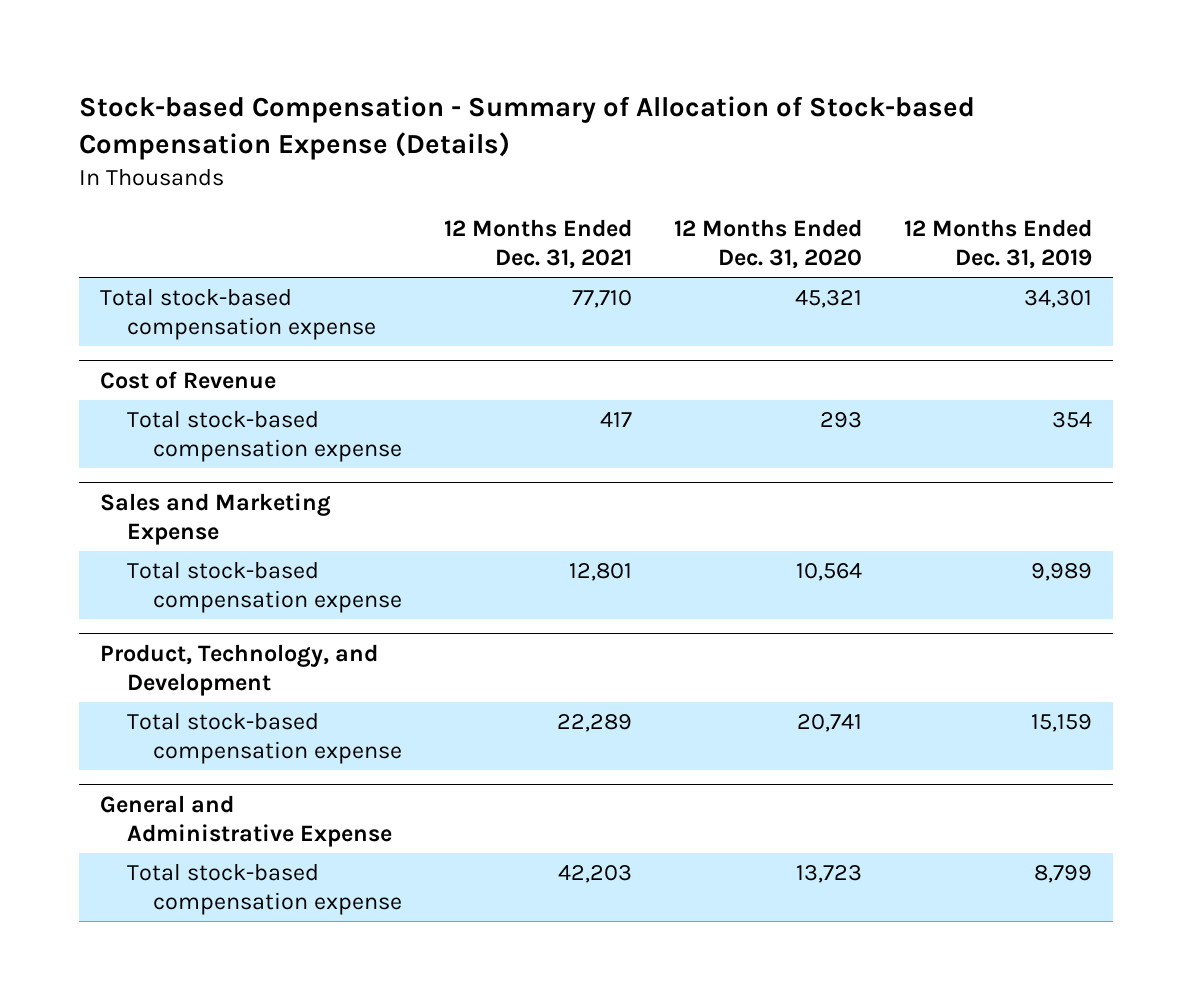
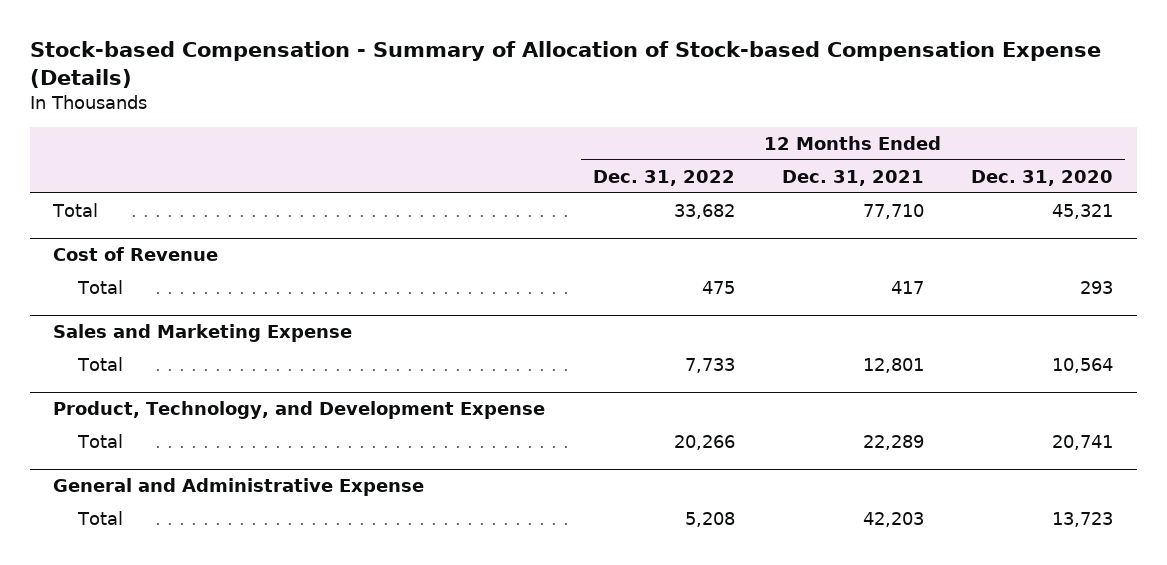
- | 12 Months Ended Dec. 31, 2021 | 12 Months Ended Dec. 31, 2020 | 12 Months Ended Dec. 31, 2019
+ | 12 Months Ended Dec. 31, 2022 | 12 Months Ended Dec. 31, 2021 | 12 Months Ended Dec. 31, 2020
- Total stock-based compensation expense | 77,710 | 45,321 | 34,301
+ Total | 33,682 | 77,710 | 45,321
@ Cost of Revenue
- Total stock-based compensation expense | 417 | 293 | 354
+ Total | 475 | 417 | 293
@ Sales and Marketing Expense
- Total stock-based compensation expense | 12,801 | 10,564 | 9,989
- Product, Technology, and Development
- Total stock-based compensation expense | 22,289 | 20,741 | 15,159
@ Sales and Marketing Expense
+ Total | 7,733 | 12,801 | 10,564
+ Product, Technology, and Development Expense
+ Total | 20,266 | 22,289 | 20,741
@ General and Administrative Expense
- Total stock-based compensation expense | 42,203 | 13,723 | 8,799
+ Total | 5,208 | 42,203 | 13,723

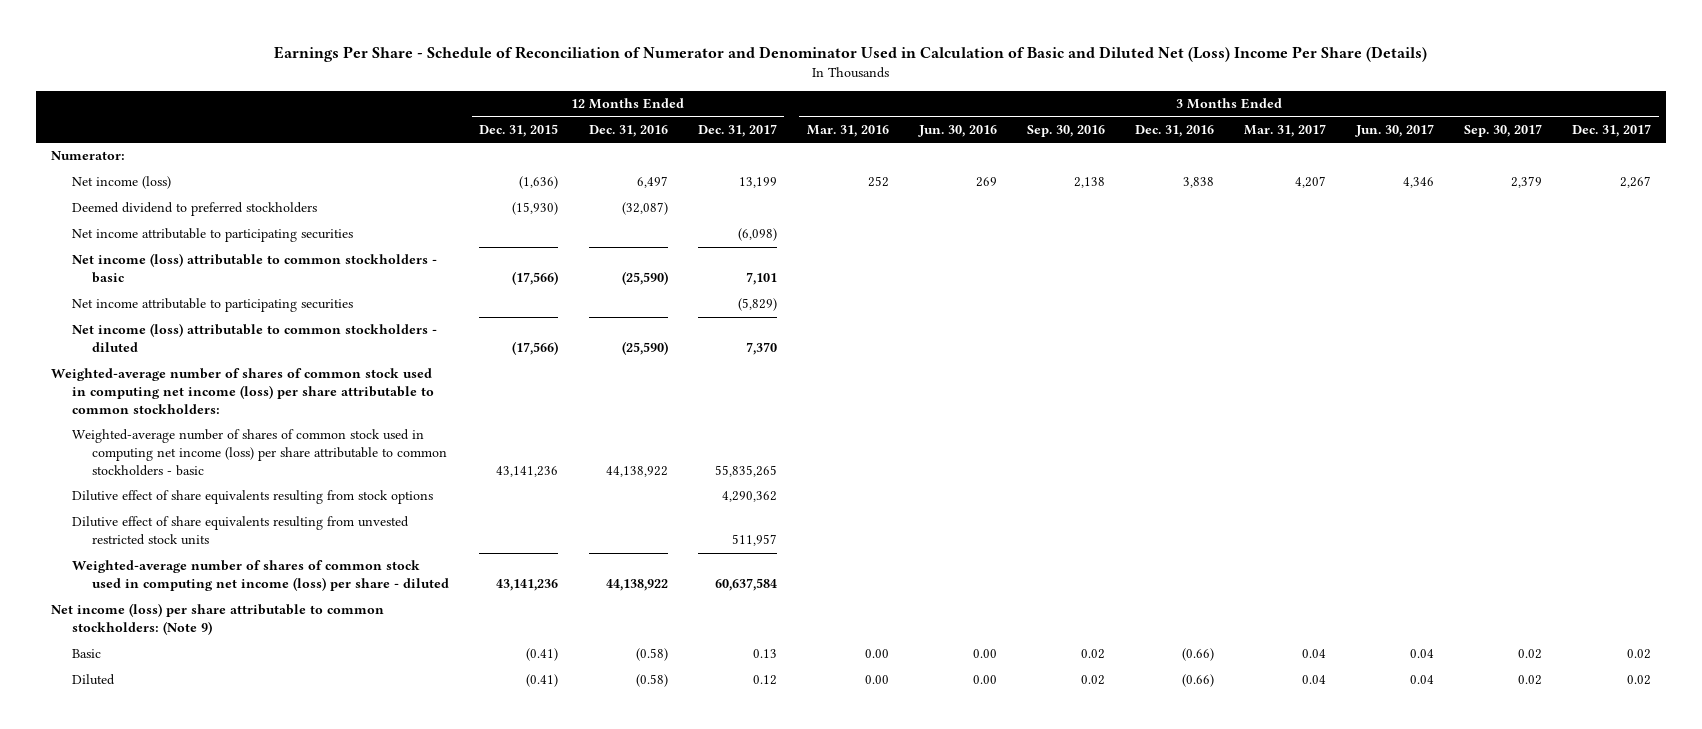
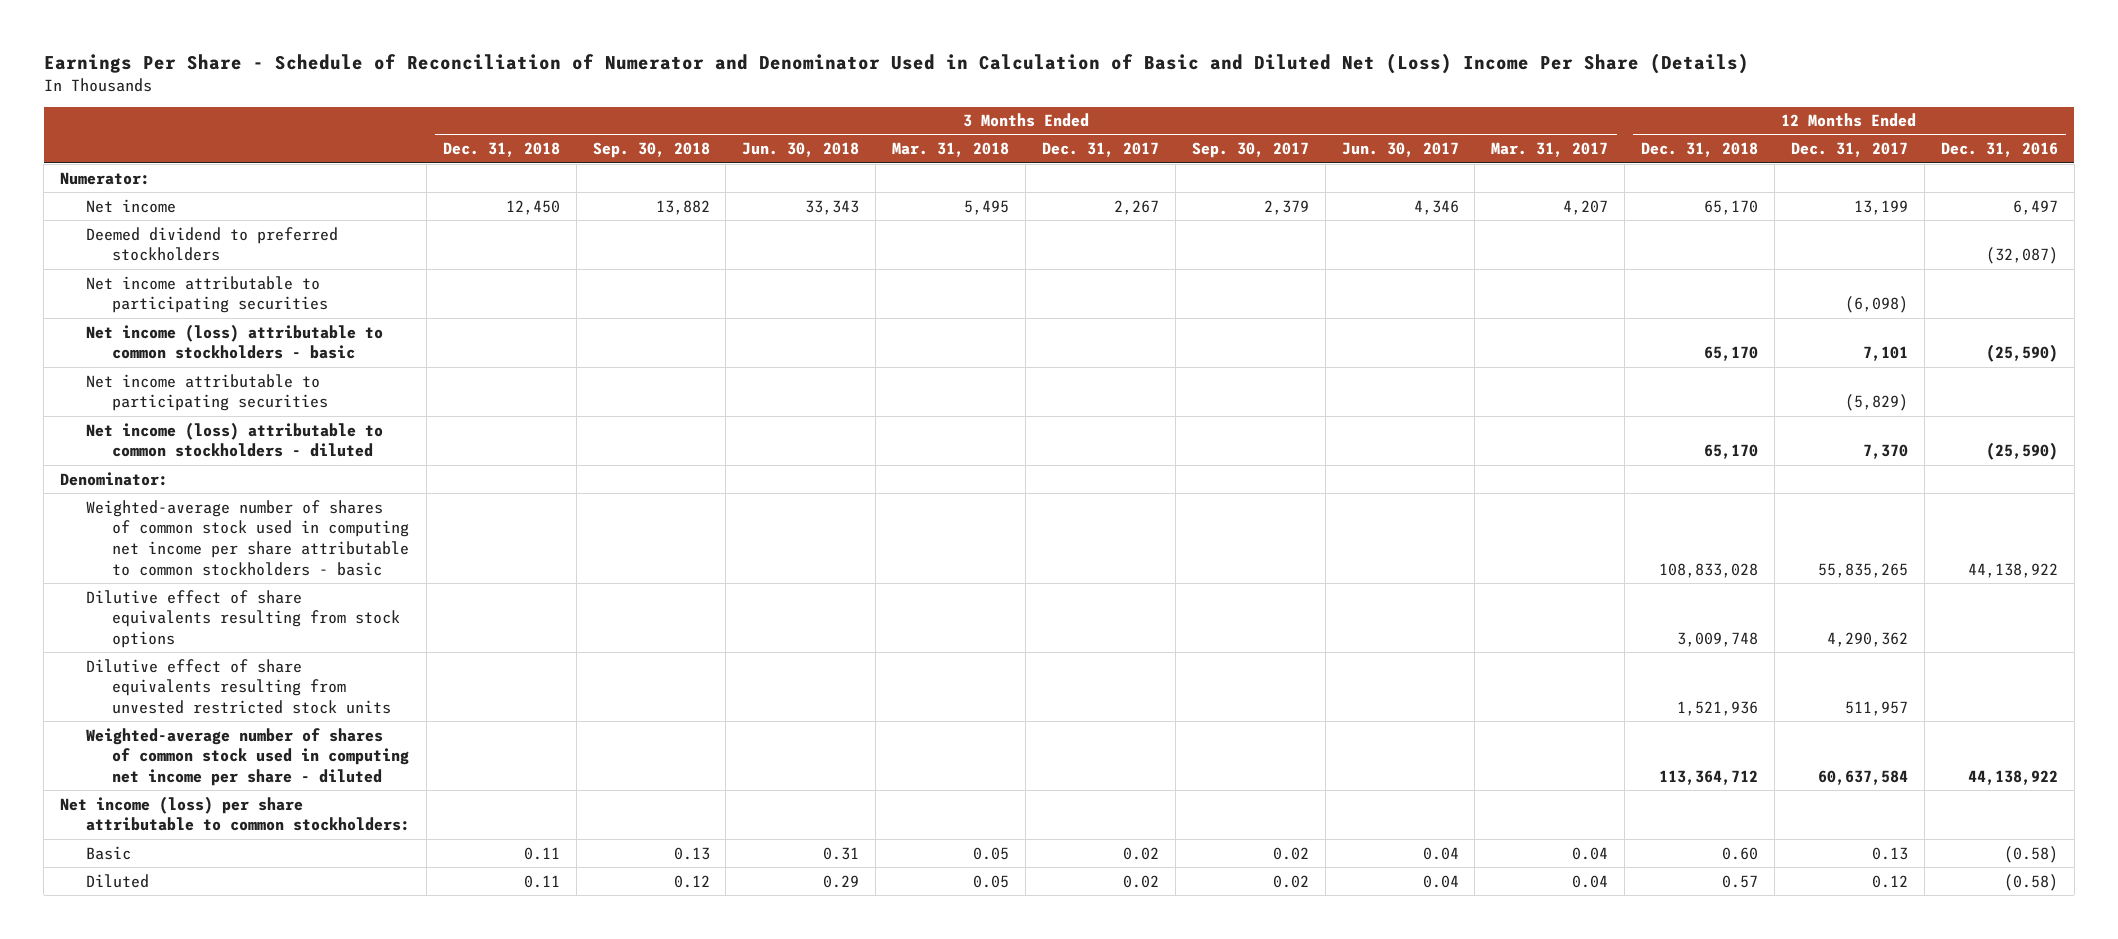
- | 12 Months Ended Dec. 31, 2015 | 12 Months Ended Dec. 31, 2016 | 12 Months Ended Dec. 31, 2017 | 3 Months Ended Mar. 31, 2016 | 3 Months Ended Jun. 30, 2016 | 3 Months Ended Sep. 30, 2016 | 3 Months Ended Dec. 31, 2016 | 3 Months Ended Mar. 31, 2017 | 3 Months Ended Jun. 30, 2017 | 3 Months Ended Sep. 30, 2017 | 3 Months Ended Dec. 31, 2017
+ | 3 Months Ended Dec. 31, 2018 | 3 Months Ended Sep. 30, 2018 | 3 Months Ended Jun. 30, 2018 | 3 Months Ended Mar. 31, 2018 | 3 Months Ended Dec. 31, 2017 | 3 Months Ended Sep. 30, 2017 | 3 Months Ended Jun. 30, 2017 | 3 Months Ended Mar. 31, 2017 | 12 Months Ended Dec. 31, 2018 | 12 Months Ended Dec. 31, 2017 | 12 Months Ended Dec. 31, 2016
- Net income (loss) | (1,636) | 6,497 | 13,199 | 252 | 269 | 2,138 | 3,838 | 4,207 | 4,346 | 2,379 | 2,267
+ Net income | 12,450 | 13,882 | 33,343 | 5,495 | 2,267 | 2,379 | 4,346 | 4,207 | 65,170 | 13,199 | 6,497
- Weighted-average number of shares of common stock used in computing net income (loss) per share attributable to common stockholders:
- Weighted-average number of shares of common stock used in computing net income (loss) per share attributable to common stockholders - basic | 43,141,236 | 44,138,922 | 55,835,265 | | | | | | | |
+ Denominator:
+ Weighted-average number of shares of common stock used in computing net income per share attributable to common stockholders - basic | | | | | | | | | 108,833,028 | 55,835,265 | 44,138,922
- Weighted-average number of shares of common stock used in computing net income (loss) per share - diluted | 43,141,236 | 44,138,922 | 60,637,584 | | | | | | | |
- Net income (loss) per share attributable to common stockholders: (Note 9)
+ Weighted-average number of shares of common stock used in computing net income per share - diluted | | | | | | | | | 113,364,712 | 60,637,584 | 44,138,922
+ Net income (loss) per share attributable to common stockholders:

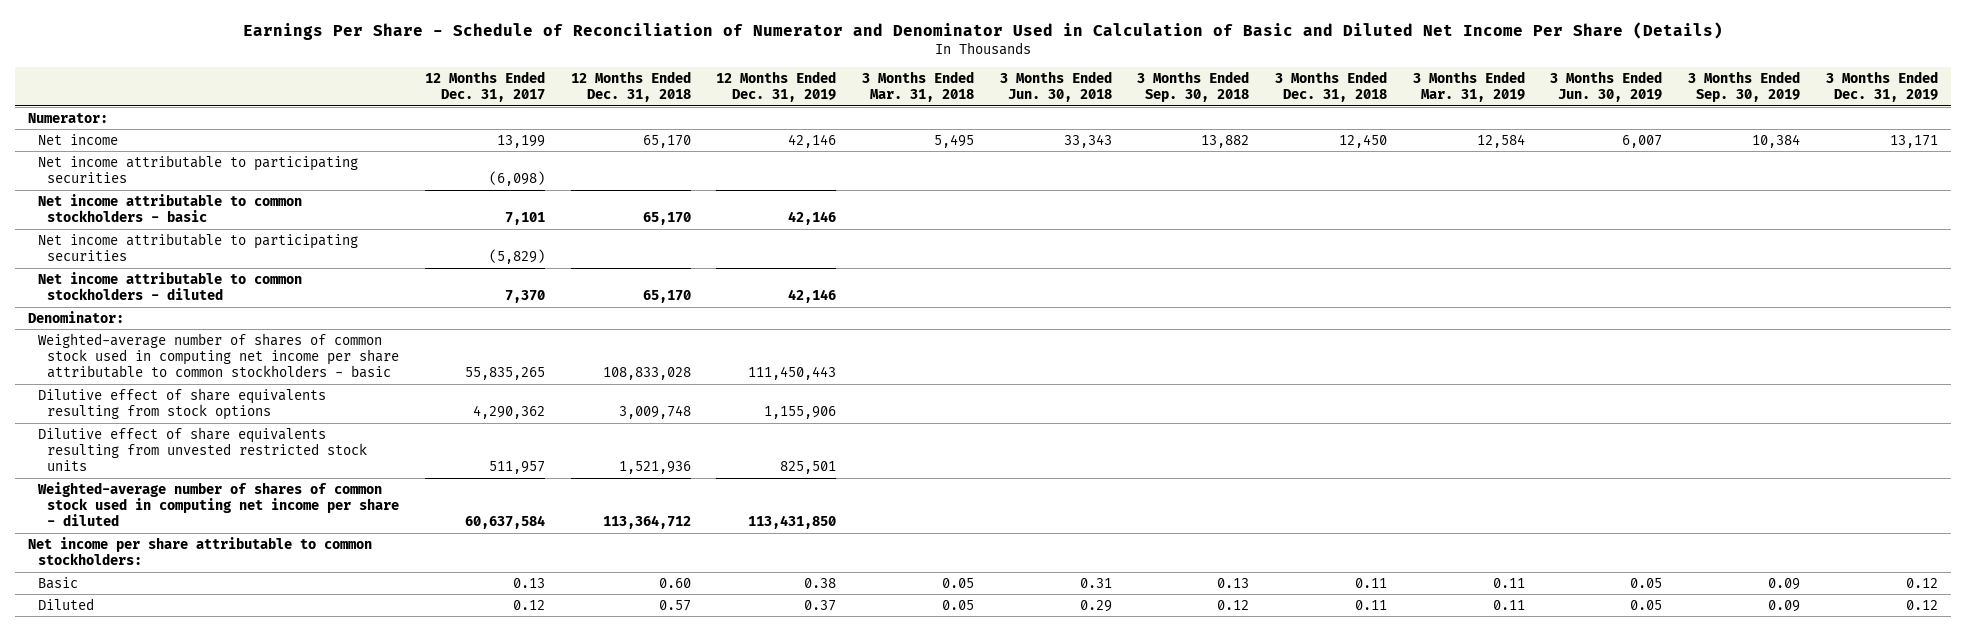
- Earnings Per Share - Schedule of Reconciliation of Numerator and Denominator Used in Calculation of Basic and Diluted Net (Loss) Income Per Share (Details)
+ Earnings Per Share - Schedule of Reconciliation of Numerator and Denominator Used in Calculation of Basic and Diluted Net Income Per Share (Details)
- | 3 Months Ended Dec. 31, 2018 | 3 Months Ended Sep. 30, 2018 | 3 Months Ended Jun. 30, 2018 | 3 Months Ended Mar. 31, 2018 | 3 Months Ended Dec. 31, 2017 | 3 Months Ended Sep. 30, 2017 | 3 Months Ended Jun. 30, 2017 | 3 Months Ended Mar. 31, 2017 | 12 Months Ended Dec. 31, 2018 | 12 Months Ended Dec. 31, 2017 | 12 Months Ended Dec. 31, 2016
+ | 12 Months Ended Dec. 31, 2017 | 12 Months Ended Dec. 31, 2018 | 12 Months Ended Dec. 31, 2019 | 3 Months Ended Mar. 31, 2018 | 3 Months Ended Jun. 30, 2018 | 3 Months Ended Sep. 30, 2018 | 3 Months Ended Dec. 31, 2018 | 3 Months Ended Mar. 31, 2019 | 3 Months Ended Jun. 30, 2019 | 3 Months Ended Sep. 30, 2019 | 3 Months Ended Dec. 31, 2019
- Deemed dividend to preferred stockholders | | | | | | | | | | | (32,087)
- Net income (loss) attributable to common stockholders - basic | | | | | | | | | 65,170 | 7,101 | (25,590)
+ Net income attributable to common stockholders - basic | 7,101 | 65,170 | 42,146 | | | | | | | |
- Net income (loss) attributable to common stockholders - diluted | | | | | | | | | 65,170 | 7,370 | (25,590)
+ Net income attributable to common stockholders - diluted | 7,370 | 65,170 | 42,146 | | | | | | | |
- Net income (loss) per share attributable to common stockholders:
+ Net income per share attributable to common stockholders:

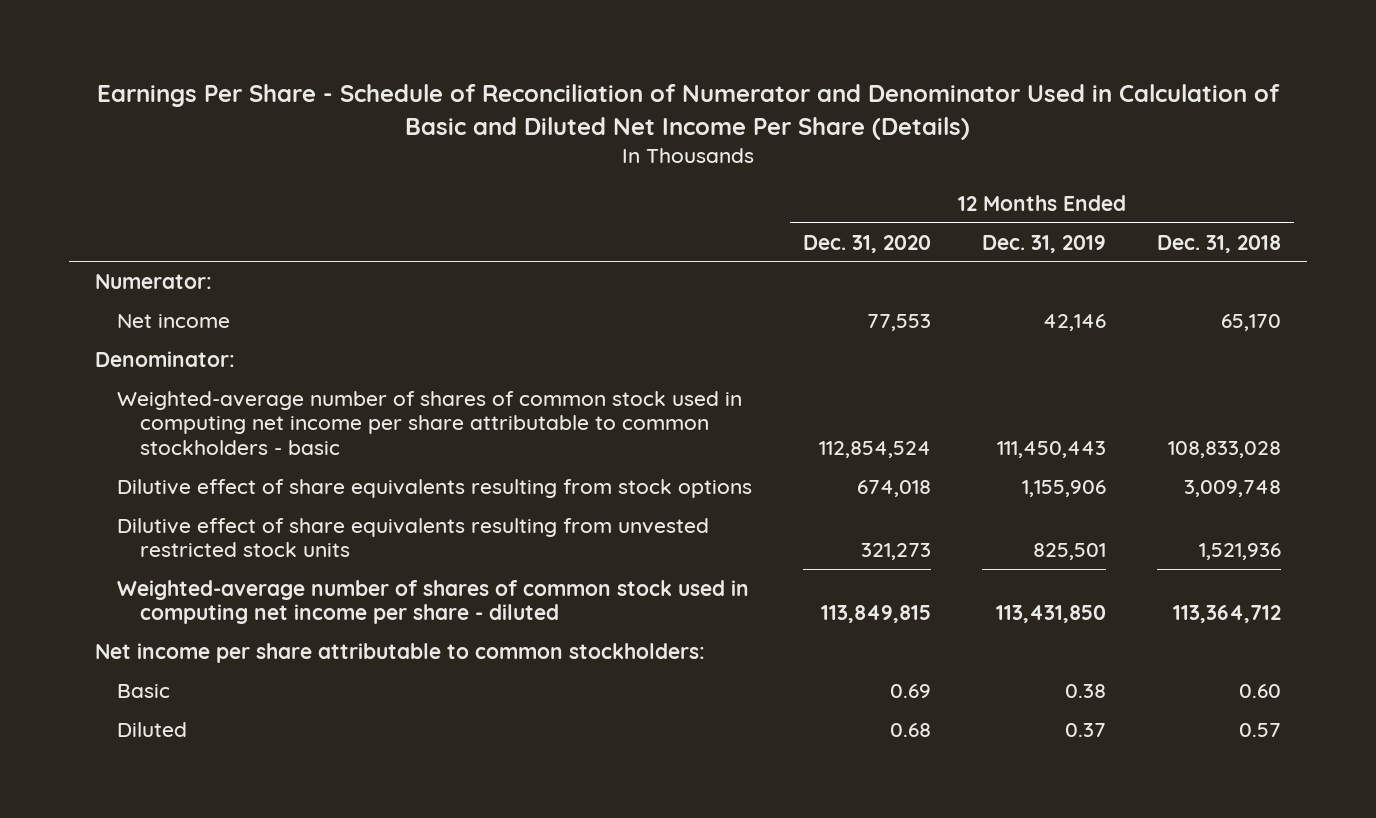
- | 12 Months Ended Dec. 31, 2017 | 12 Months Ended Dec. 31, 2018 | 12 Months Ended Dec. 31, 2019 | 3 Months Ended Mar. 31, 2018 | 3 Months Ended Jun. 30, 2018 | 3 Months Ended Sep. 30, 2018 | 3 Months Ended Dec. 31, 2018 | 3 Months Ended Mar. 31, 2019 | 3 Months Ended Jun. 30, 2019 | 3 Months Ended Sep. 30, 2019 | 3 Months Ended Dec. 31, 2019
+ | 12 Months Ended Dec. 31, 2020 | 12 Months Ended Dec. 31, 2019 | 12 Months Ended Dec. 31, 2018
- Net income attributable to participating securities | (6,098) | | | | | | | | | |
- Net income attributable to common stockholders - basic | 7,101 | 65,170 | 42,146 | | | | | | | |
- Net income attributable to participating securities | (5,829) | | | | | | | | | |
- Net income attributable to common stockholders - diluted | 7,370 | 65,170 | 42,146 | | | | | | | |

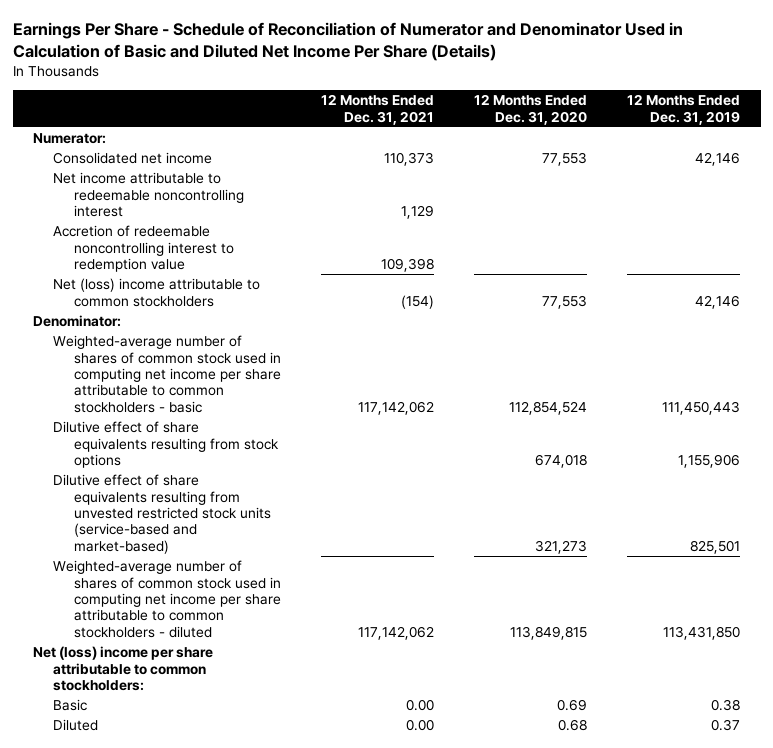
- | 12 Months Ended Dec. 31, 2020 | 12 Months Ended Dec. 31, 2019 | 12 Months Ended Dec. 31, 2018
+ | 12 Months Ended Dec. 31, 2021 | 12 Months Ended Dec. 31, 2020 | 12 Months Ended Dec. 31, 2019
- Net income | 77,553 | 42,146 | 65,170
+ Consolidated net income | 110,373 | 77,553 | 42,146
+ Net income attributable to redeemable noncontrolling interest | 1,129 | |
+ Accretion of redeemable noncontrolling interest to redemption value | 109,398 | |
+ Net (loss) income attributable to common stockholders | (154) | 77,553 | 42,146
- Dilutive effect of share equivalents resulting from unvested restricted stock units | 321,273 | 825,501 | 1,521,936
- Weighted-average number of shares of common stock used in computing net income per share - diluted | 113,849,815 | 113,431,850 | 113,364,712
- Net income per share attributable to common stockholders:
+ Dilutive effect of share equivalents resulting from unvested restricted stock units (service-based and market-based) | | 321,273 | 825,501
+ Weighted-average number of shares of common stock used in computing net income per share attributable to common stockholders - diluted | 117,142,062 | 113,849,815 | 113,431,850
+ Net (loss) income per share attributable to common stockholders:

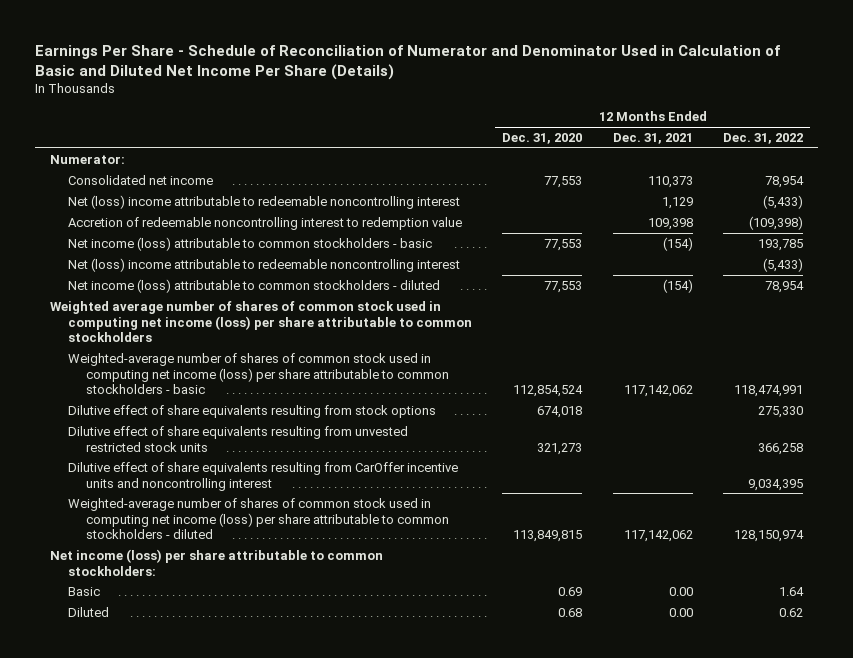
- | 12 Months Ended Dec. 31, 2021 | 12 Months Ended Dec. 31, 2020 | 12 Months Ended Dec. 31, 2019
+ | 12 Months Ended Dec. 31, 2020 | 12 Months Ended Dec. 31, 2021 | 12 Months Ended Dec. 31, 2022
- Net income attributable to redeemable noncontrolling interest | 1,129 | |
+ Net (loss) income attributable to redeemable noncontrolling interest | | 1,129 | (5,433)
- Net (loss) income attributable to common stockholders | (154) | 77,553 | 42,146
- Denominator:
- Weighted-average number of shares of common stock used in computing net income per share attributable to common stockholders - basic | 117,142,062 | 112,854,524 | 111,450,443
+ Net income (loss) attributable to common stockholders - basic | 77,553 | (154) | 193,785
+ Net (loss) income attributable to redeemable noncontrolling interest | | | (5,433)
+ Net income (loss) attributable to common stockholders - diluted | 77,553 | (154) | 78,954
+ Weighted average number of shares of common stock used in computing net income (loss) per share attributable to common stockholders
+ Weighted-average number of shares of common stock used in computing net income (loss) per share attributable to common stockholders - basic | 112,854,524 | 117,142,062 | 118,474,991
- Dilutive effect of share equivalents resulting from unvested restricted stock units (service-based and market-based) | | 321,273 | 825,501
- Weighted-average number of shares of common stock used in computing net income per share attributable to common stockholders - diluted | 117,142,062 | 113,849,815 | 113,431,850
- Net (loss) income per share attributable to common stockholders:
+ Dilutive effect of share equivalents resulting from unvested restricted stock units | 321,273 | | 366,258
+ Dilutive effect of share equivalents resulting from CarOffer incentive units and noncontrolling interest | | | 9,034,395
+ Weighted-average number of shares of common stock used in computing net income (loss) per share attributable to common stockholders - diluted | 113,849,815 | 117,142,062 | 128,150,974
+ Net income (loss) per share attributable to common stockholders:

